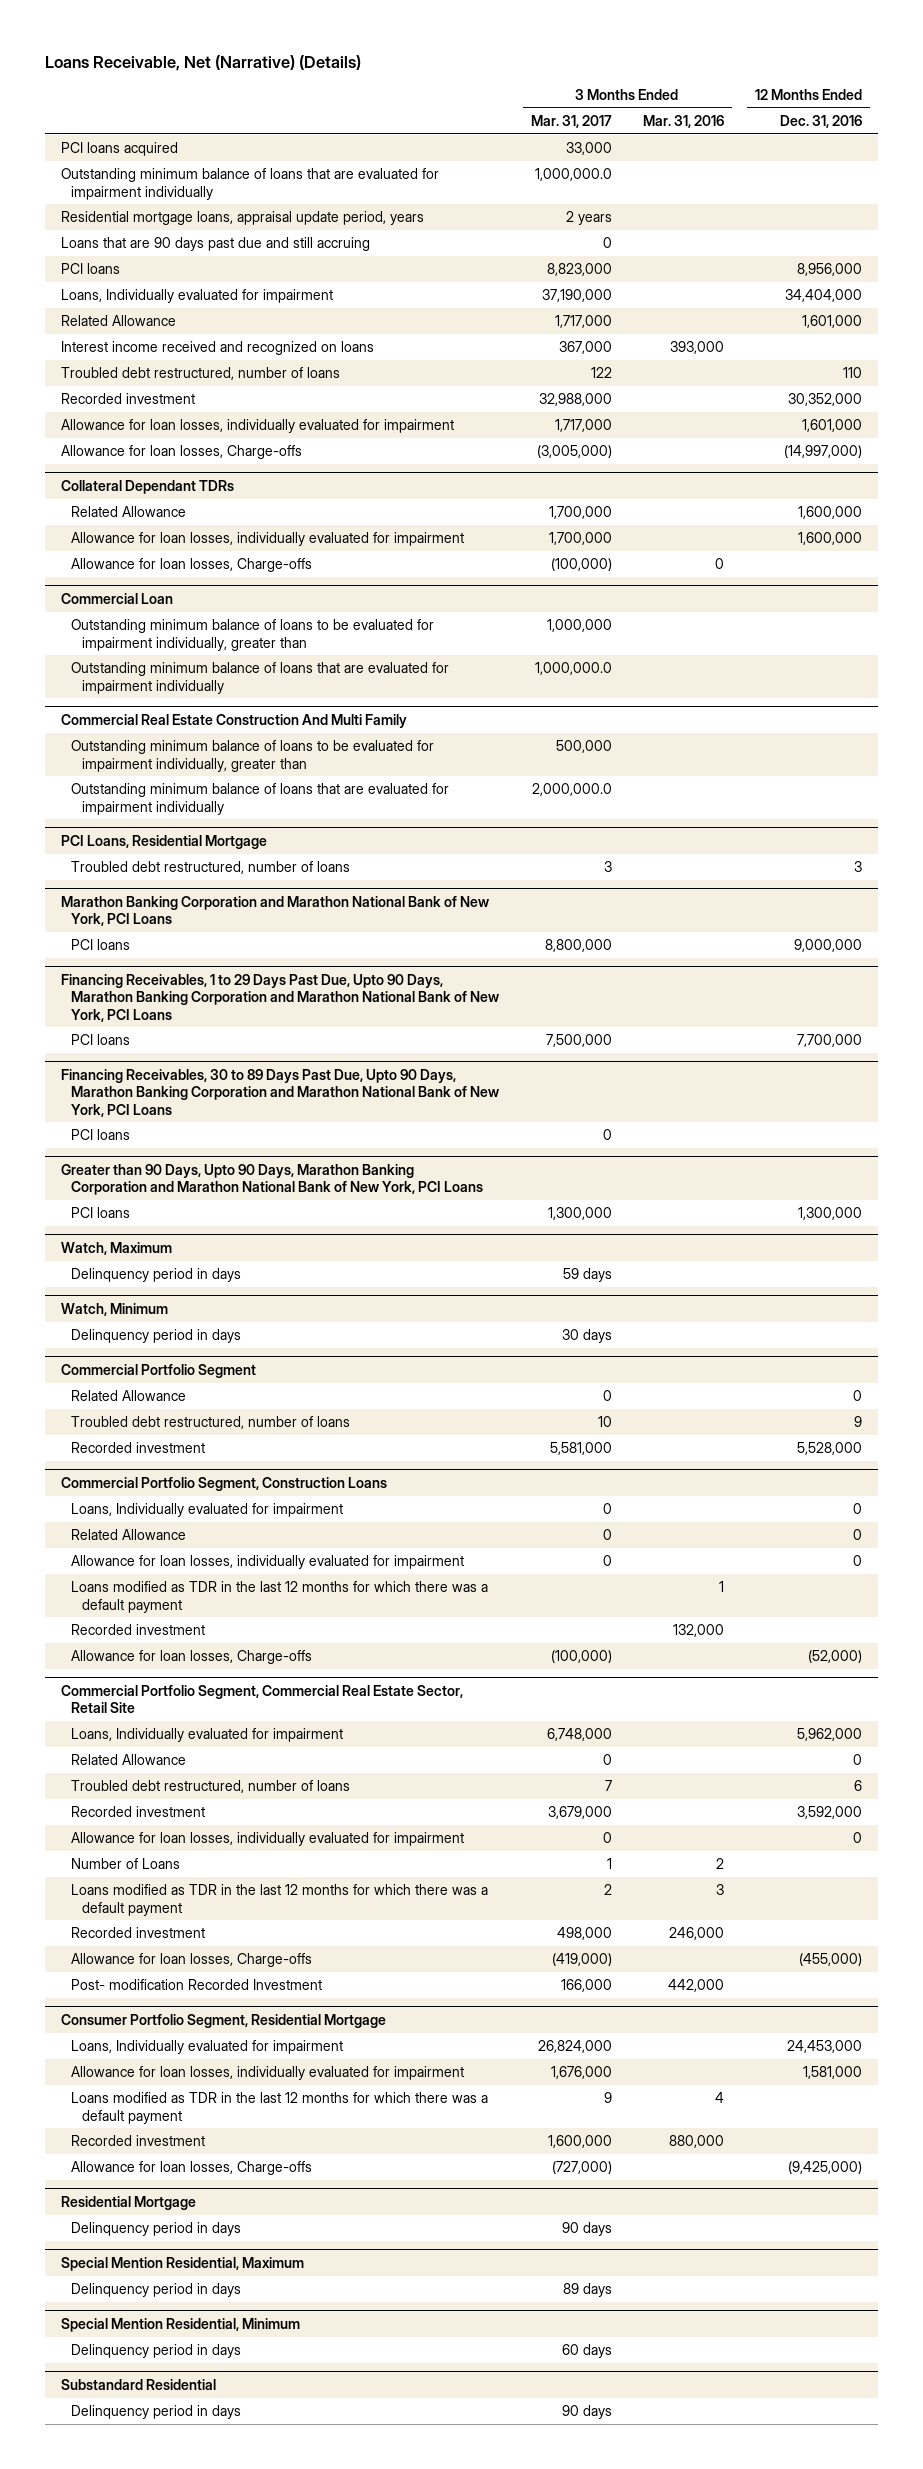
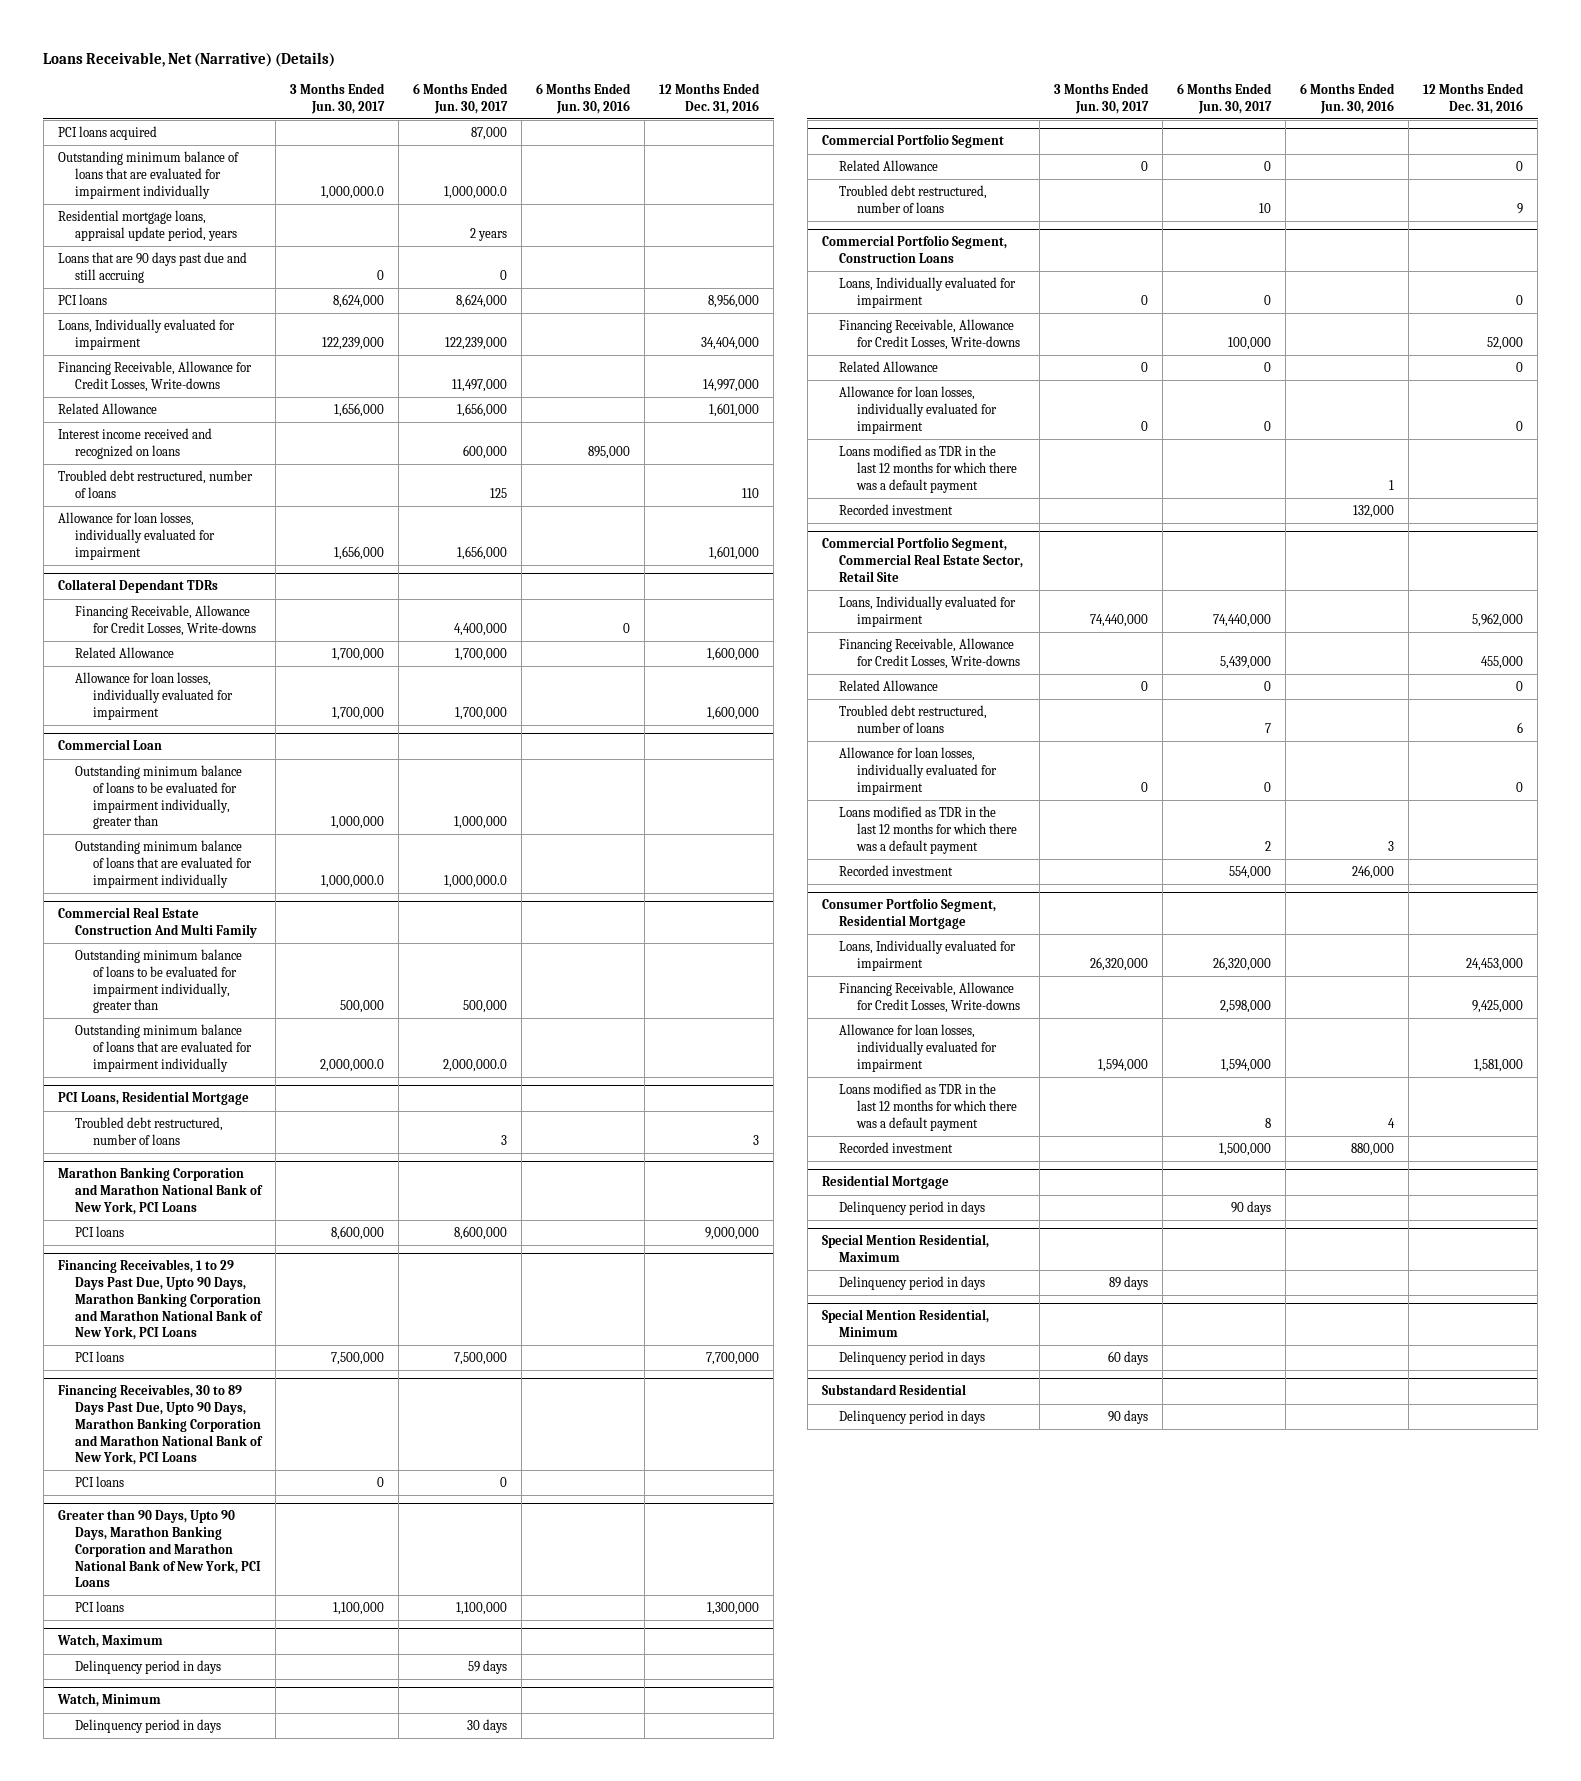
- | 3 Months Ended Mar. 31, 2017 | 3 Months Ended Mar. 31, 2016 | 12 Months Ended Dec. 31, 2016
+ | 3 Months Ended Jun. 30, 2017 | 6 Months Ended Jun. 30, 2017 | 6 Months Ended Jun. 30, 2016 | 12 Months Ended Dec. 31, 2016
+ Financing Receivable, Allowance for Credit Losses, Write-downs | | 11,497,000 | | 14,997,000
- Recorded investment | 32,988,000 | | 30,352,000
- Allowance for loan losses, Charge-offs | (3,005,000) | | (14,997,000)
@ Collateral Dependant TDRs
+ Financing Receivable, Allowance for Credit Losses, Write-downs | | 4,400,000 | 0 |
- Allowance for loan losses, Charge-offs | (100,000) | 0 |
@ Commercial Portfolio Segment
- Recorded investment | 5,581,000 | | 5,528,000
@ Commercial Portfolio Segment, Construction Loans
+ Financing Receivable, Allowance for Credit Losses, Write-downs | | 100,000 | | 52,000
- Allowance for loan losses, Charge-offs | (100,000) | | (52,000)
@ Commercial Portfolio Segment, Commercial Real Estate Sector, Retail Site
+ Financing Receivable, Allowance for Credit Losses, Write-downs | | 5,439,000 | | 455,000
- Recorded investment | 3,679,000 | | 3,592,000
- Number of Loans | 1 | 2 |
- Allowance for loan losses, Charge-offs | (419,000) | | (455,000)
- Post- modification Recorded Investment | 166,000 | 442,000 |
@ Consumer Portfolio Segment, Residential Mortgage
+ Financing Receivable, Allowance for Credit Losses, Write-downs | | 2,598,000 | | 9,425,000
- Allowance for loan losses, Charge-offs | (727,000) | | (9,425,000)

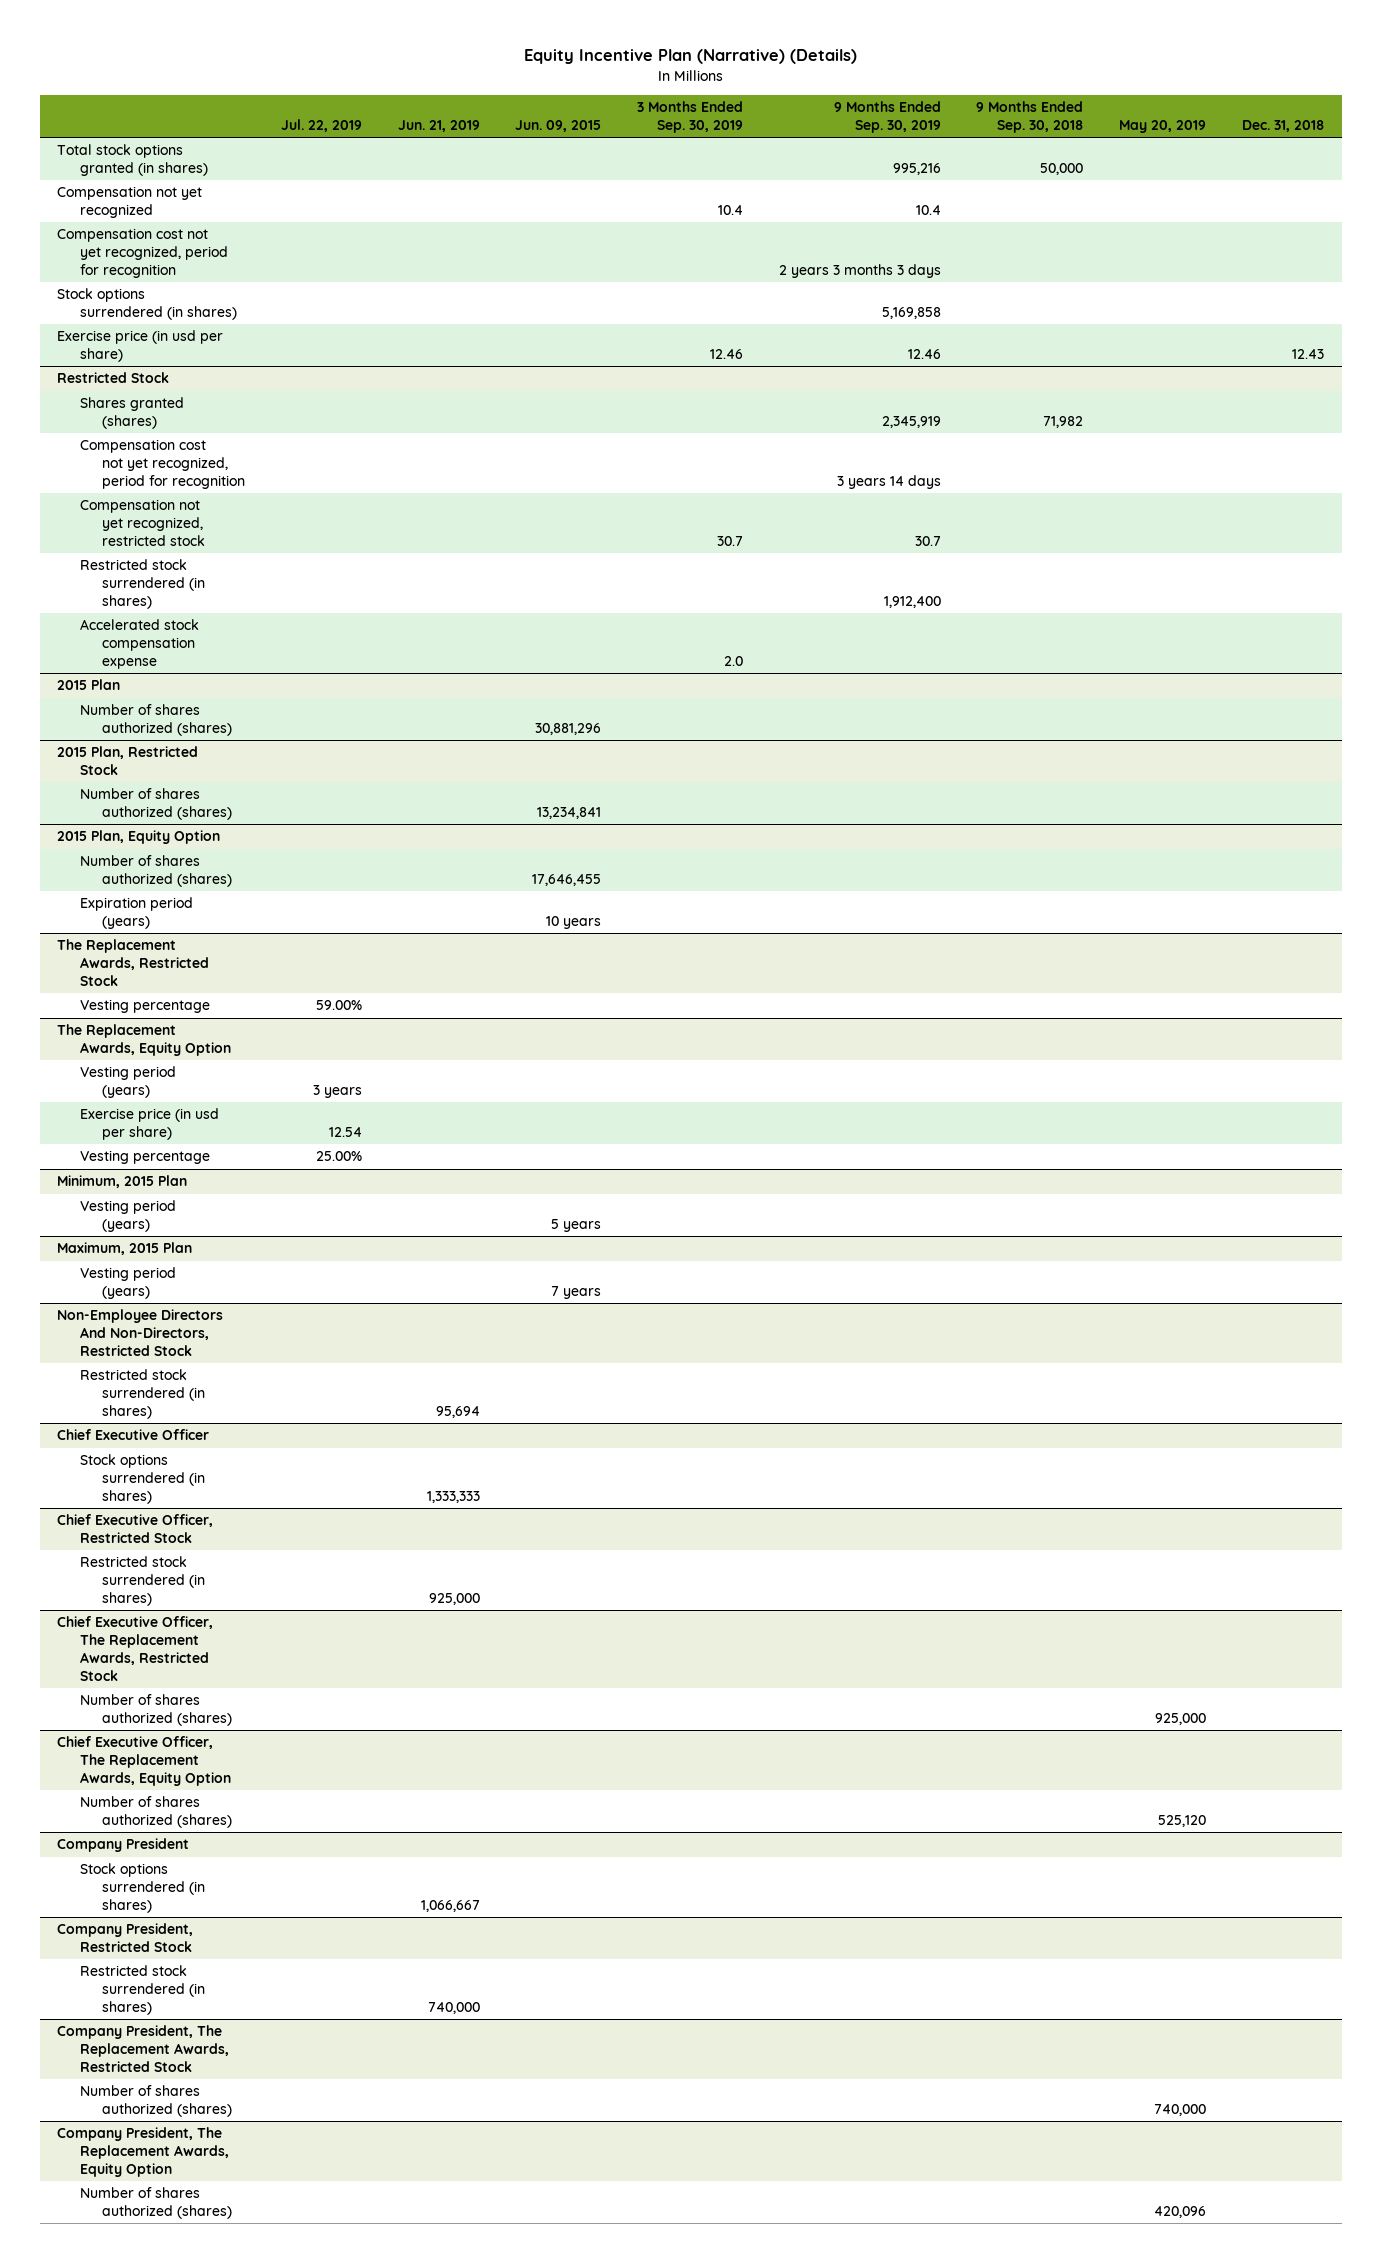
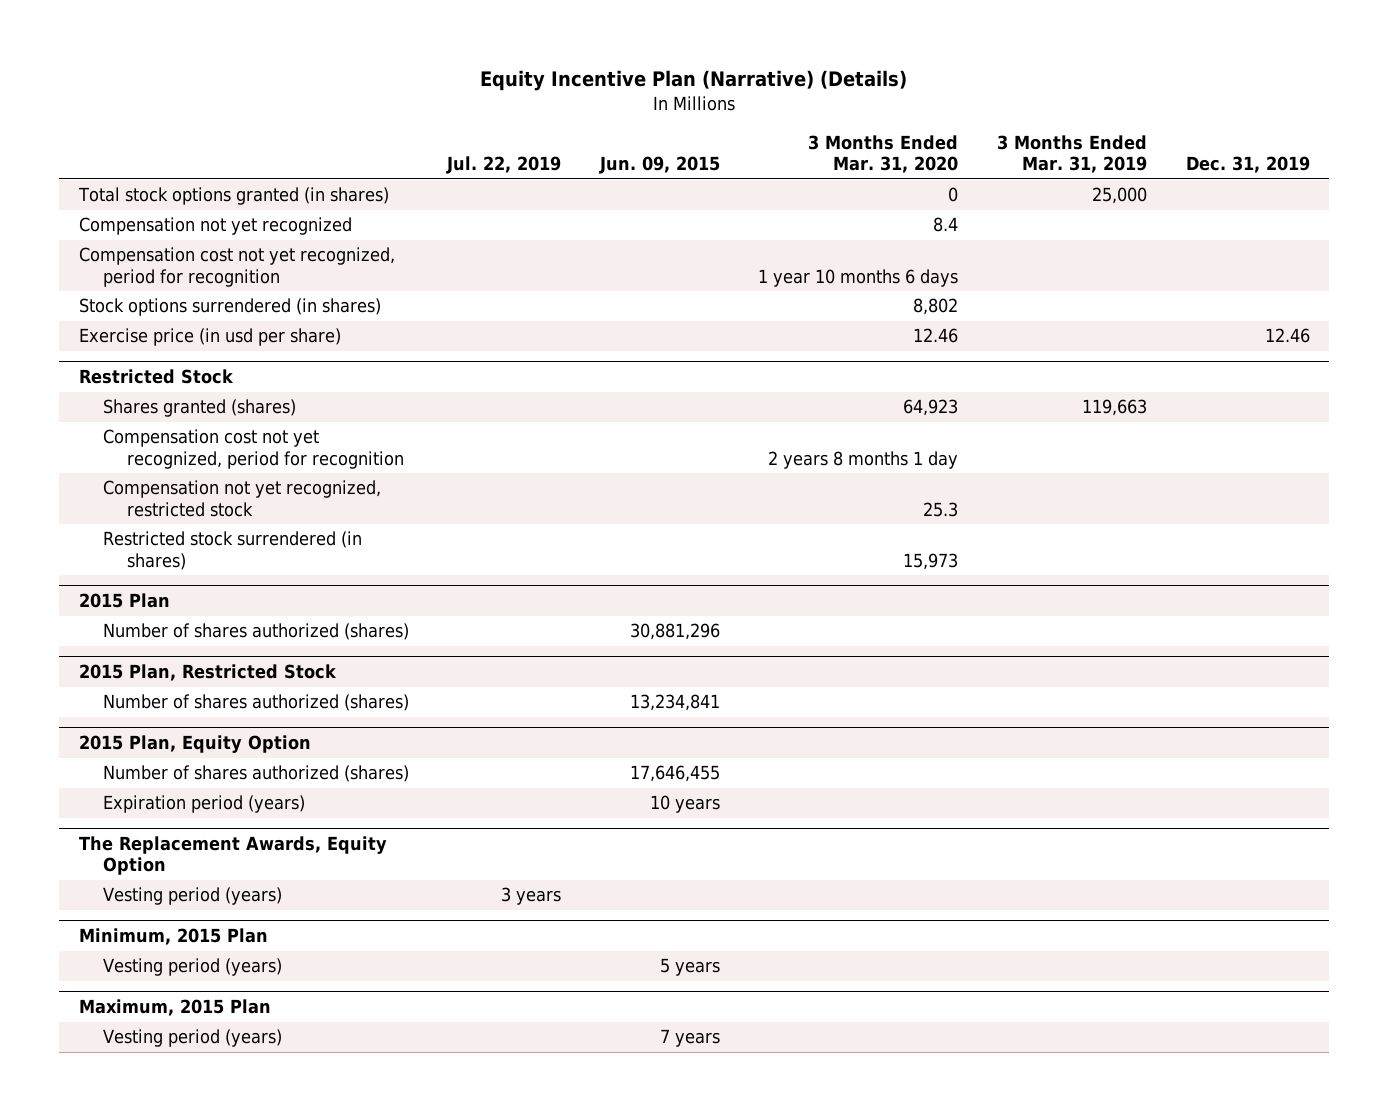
- | Jul. 22, 2019 | Jun. 21, 2019 | Jun. 09, 2015 | 3 Months Ended Sep. 30, 2019 | 9 Months Ended Sep. 30, 2019 | 9 Months Ended Sep. 30, 2018 | May 20, 2019 | Dec. 31, 2018
+ | Jul. 22, 2019 | Jun. 09, 2015 | 3 Months Ended Mar. 31, 2020 | 3 Months Ended Mar. 31, 2019 | Dec. 31, 2019
@ Restricted Stock
- Accelerated stock compensation expense | | | | 2.0 | | | |
- The Replacement Awards, Restricted Stock
- Vesting percentage | 59.00% | | | | | | |
@ The Replacement Awards, Equity Option
- Exercise price (in usd per share) | 12.54 | | | | | | |
- Vesting percentage | 25.00% | | | | | | |
- Non-Employee Directors And Non-Directors, Restricted Stock
- Restricted stock surrendered (in shares) | | 95,694 | | | | | |
- Chief Executive Officer
- Stock options surrendered (in shares) | | 1,333,333 | | | | | |
- Chief Executive Officer, Restricted Stock
- Restricted stock surrendered (in shares) | | 925,000 | | | | | |
- Chief Executive Officer, The Replacement Awards, Restricted Stock
- Number of shares authorized (shares) | | | | | | | 925,000 |
- Chief Executive Officer, The Replacement Awards, Equity Option
- Number of shares authorized (shares) | | | | | | | 525,120 |
- Company President
- Stock options surrendered (in shares) | | 1,066,667 | | | | | |
- Company President, Restricted Stock
- Restricted stock surrendered (in shares) | | 740,000 | | | | | |
- Company President, The Replacement Awards, Restricted Stock
- Number of shares authorized (shares) | | | | | | | 740,000 |
- Company President, The Replacement Awards, Equity Option
- Number of shares authorized (shares) | | | | | | | 420,096 |

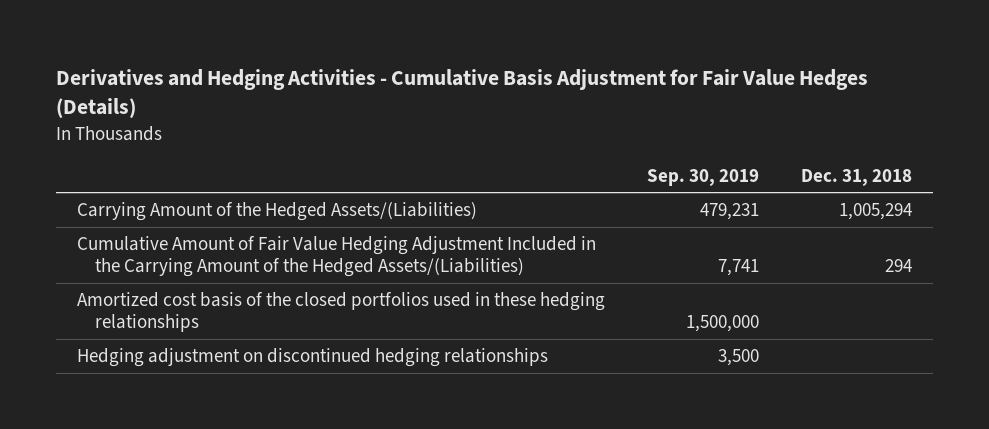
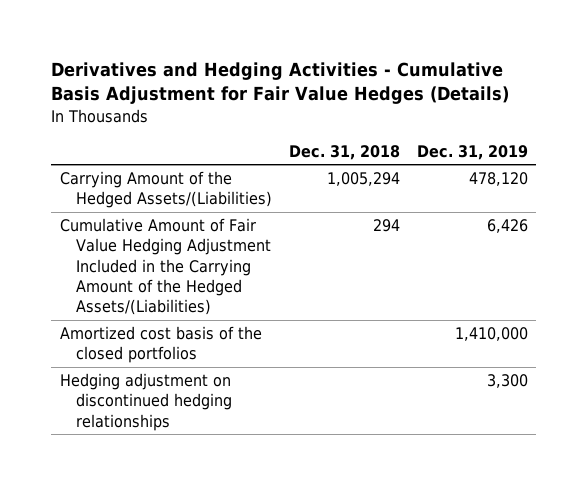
- | Sep. 30, 2019 | Dec. 31, 2018
+ | Dec. 31, 2018 | Dec. 31, 2019
- Amortized cost basis of the closed portfolios used in these hedging relationships | 1,500,000 |
+ Amortized cost basis of the closed portfolios | | 1,410,000

